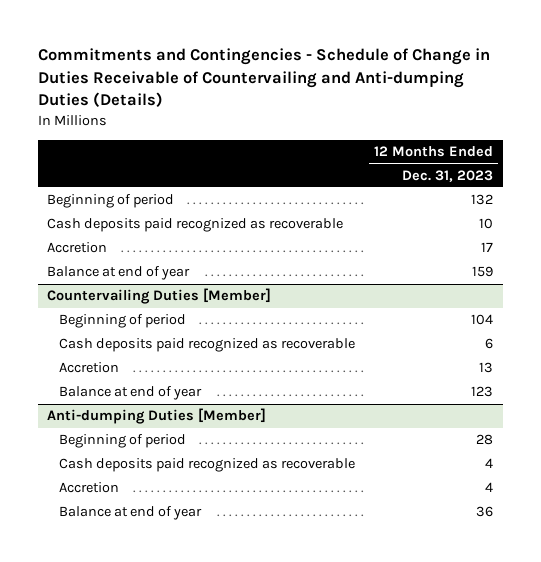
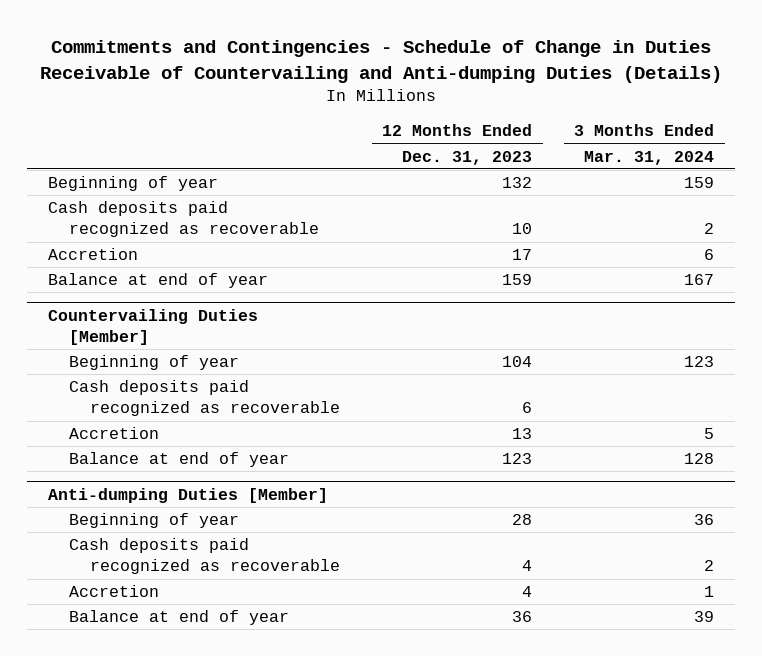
- | 12 Months Ended Dec. 31, 2023
+ | 12 Months Ended Dec. 31, 2023 | 3 Months Ended Mar. 31, 2024
- Beginning of period | 132
+ Beginning of year | 132 | 159
@ Countervailing Duties [Member]
- Beginning of period | 104
+ Beginning of year | 104 | 123
@ Anti-dumping Duties [Member]
- Beginning of period | 28
+ Beginning of year | 28 | 36

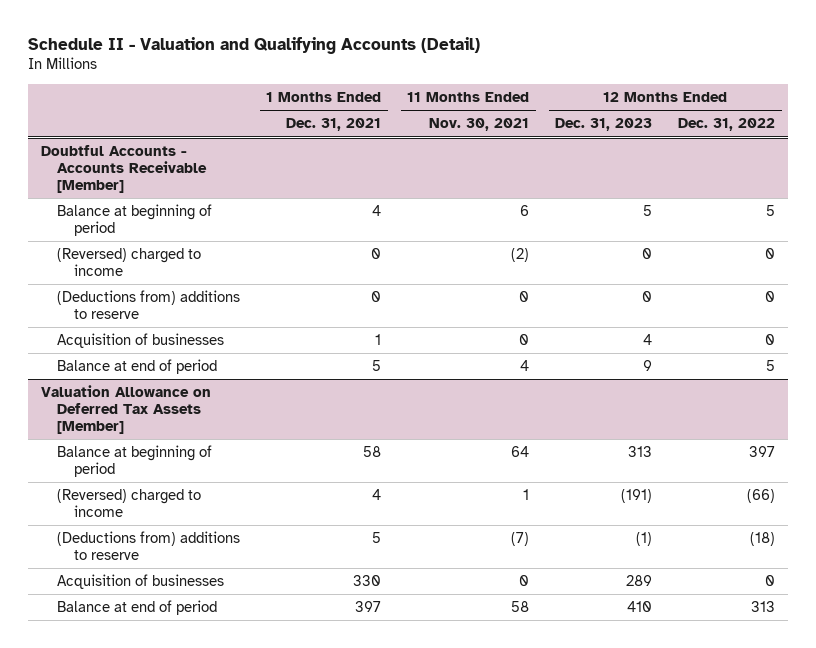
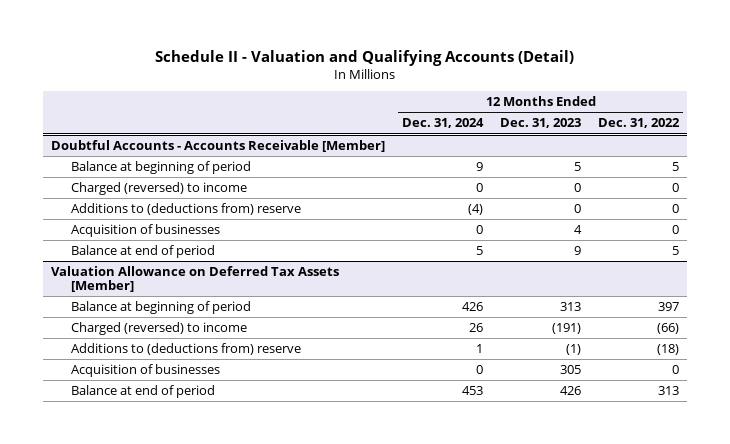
- | 1 Months Ended Dec. 31, 2021 | 11 Months Ended Nov. 30, 2021 | 12 Months Ended Dec. 31, 2023 | 12 Months Ended Dec. 31, 2022
+ | 12 Months Ended Dec. 31, 2024 | 12 Months Ended Dec. 31, 2023 | 12 Months Ended Dec. 31, 2022
@ Doubtful Accounts - Accounts Receivable [Member]
- (Reversed) charged to income | 0 | (2) | 0 | 0
- (Deductions from) additions to reserve | 0 | 0 | 0 | 0
+ Charged (reversed) to income | 0 | 0 | 0
+ Additions to (deductions from) reserve | (4) | 0 | 0
@ Valuation Allowance on Deferred Tax Assets [Member]
- (Reversed) charged to income | 4 | 1 | (191) | (66)
- (Deductions from) additions to reserve | 5 | (7) | (1) | (18)
- Acquisition of businesses | 330 | 0 | 289 | 0
- Balance at end of period | 397 | 58 | 410 | 313
+ Charged (reversed) to income | 26 | (191) | (66)
+ Additions to (deductions from) reserve | 1 | (1) | (18)
+ Acquisition of businesses | 0 | 305 | 0
+ Balance at end of period | 453 | 426 | 313

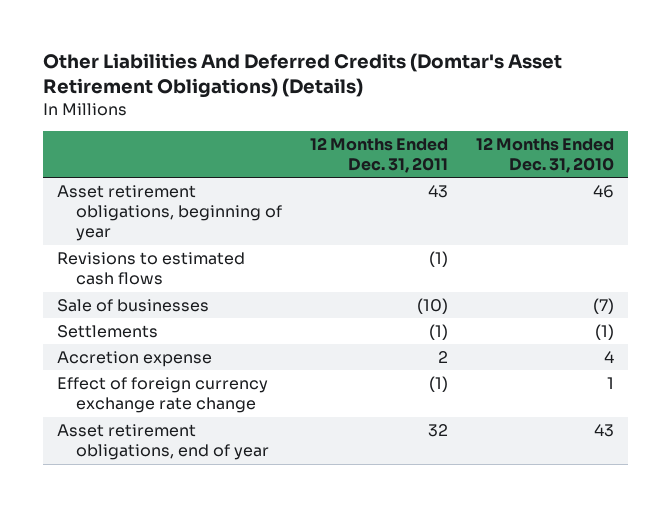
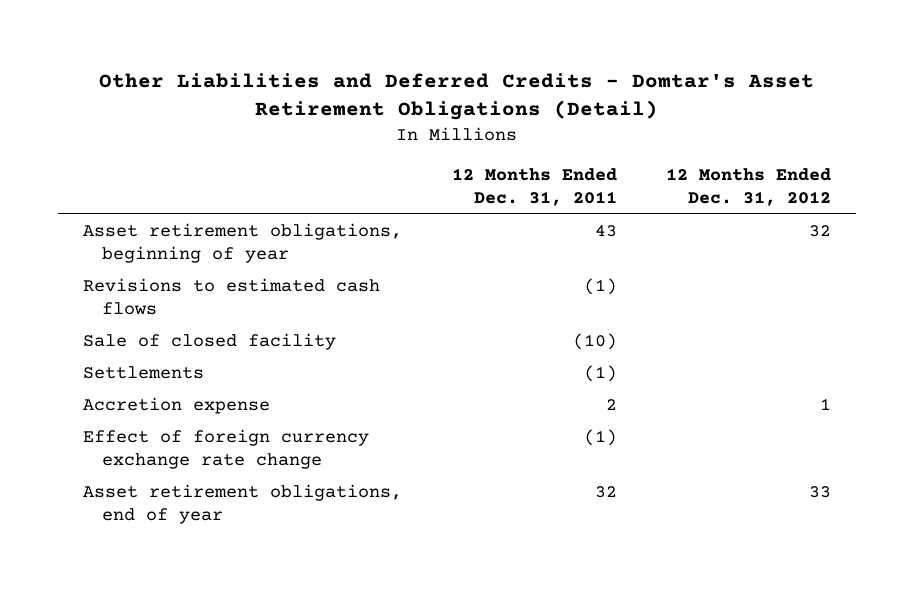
- Other Liabilities And Deferred Credits (Domtar's Asset Retirement Obligations) (Details)
+ Other Liabilities and Deferred Credits - Domtar's Asset Retirement Obligations (Detail)
- | 12 Months Ended Dec. 31, 2011 | 12 Months Ended Dec. 31, 2010
+ | 12 Months Ended Dec. 31, 2011 | 12 Months Ended Dec. 31, 2012
- Sale of businesses | (10) | (7)
+ Sale of closed facility | (10) |

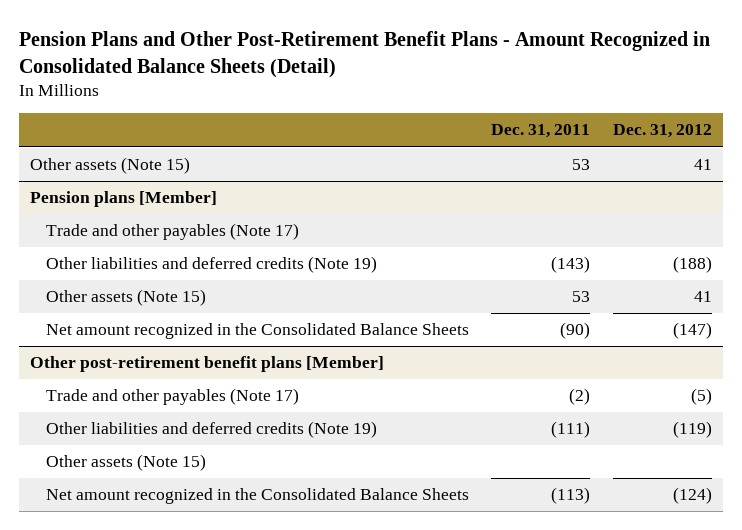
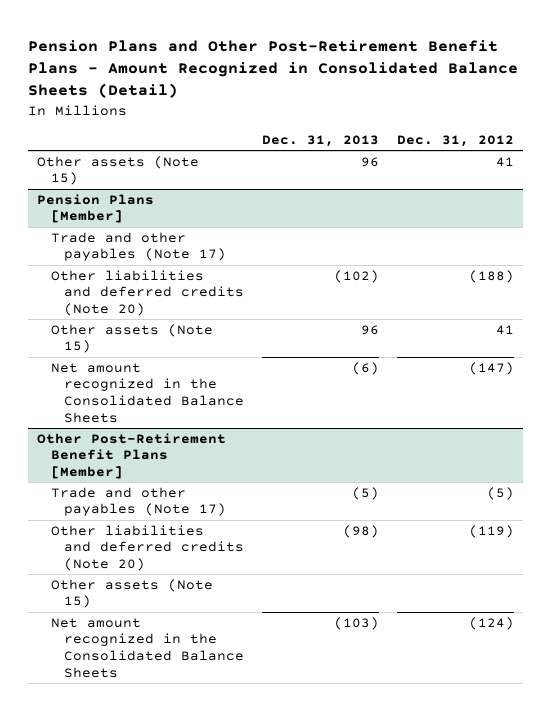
- | Dec. 31, 2011 | Dec. 31, 2012
+ | Dec. 31, 2013 | Dec. 31, 2012
- Pension plans [Member]
+ Pension Plans [Member]
- Other liabilities and deferred credits (Note 19) | (143) | (188)
+ Other liabilities and deferred credits (Note 20) | (102) | (188)
- Other post-retirement benefit plans [Member]
+ Other Post-Retirement Benefit Plans [Member]
- Other liabilities and deferred credits (Note 19) | (111) | (119)
+ Other liabilities and deferred credits (Note 20) | (98) | (119)

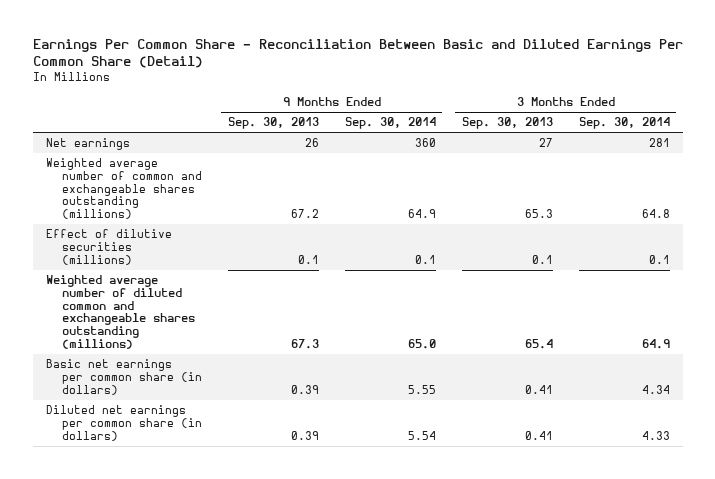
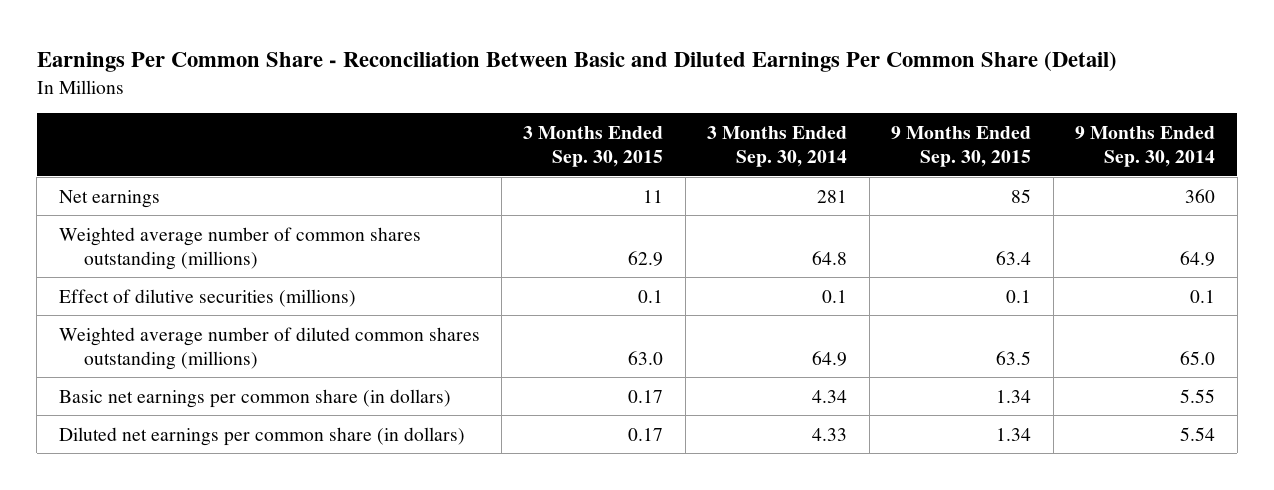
- | 9 Months Ended Sep. 30, 2013 | 9 Months Ended Sep. 30, 2014 | 3 Months Ended Sep. 30, 2013 | 3 Months Ended Sep. 30, 2014
+ | 3 Months Ended Sep. 30, 2015 | 3 Months Ended Sep. 30, 2014 | 9 Months Ended Sep. 30, 2015 | 9 Months Ended Sep. 30, 2014
- Weighted average number of common and exchangeable shares outstanding (millions) | 67.2 | 64.9 | 65.3 | 64.8
+ Weighted average number of common shares outstanding (millions) | 62.9 | 64.8 | 63.4 | 64.9
- Weighted average number of diluted common and exchangeable shares outstanding (millions) | 67.3 | 65.0 | 65.4 | 64.9
+ Weighted average number of diluted common shares outstanding (millions) | 63.0 | 64.9 | 63.5 | 65.0

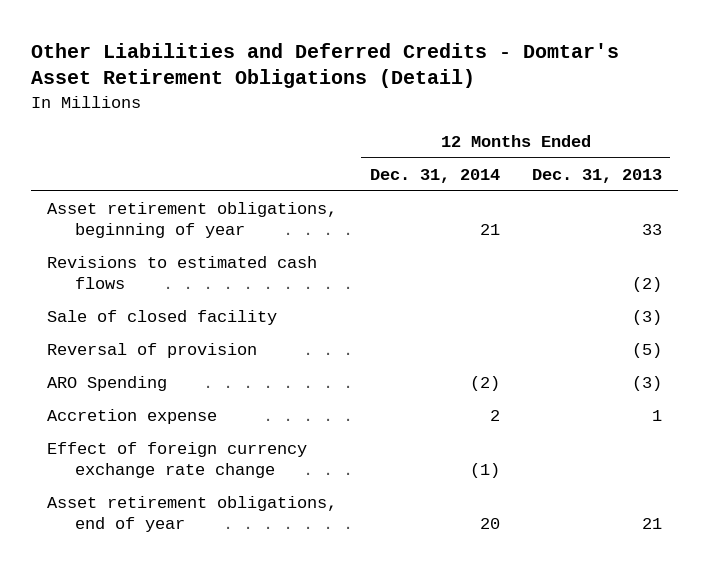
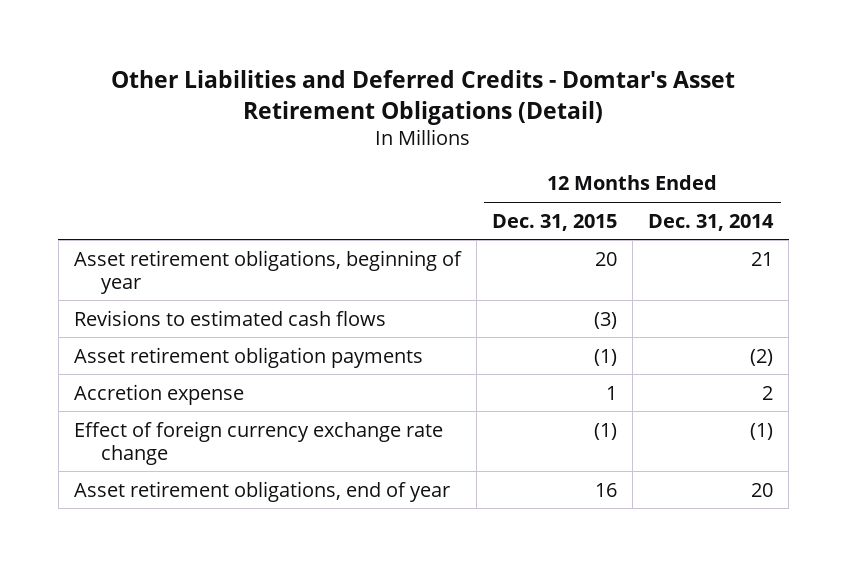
- | 12 Months Ended Dec. 31, 2014 | 12 Months Ended Dec. 31, 2013
+ | 12 Months Ended Dec. 31, 2015 | 12 Months Ended Dec. 31, 2014
- Sale of closed facility | | (3)
- Reversal of provision | | (5)
- ARO Spending | (2) | (3)
+ Asset retirement obligation payments | (1) | (2)

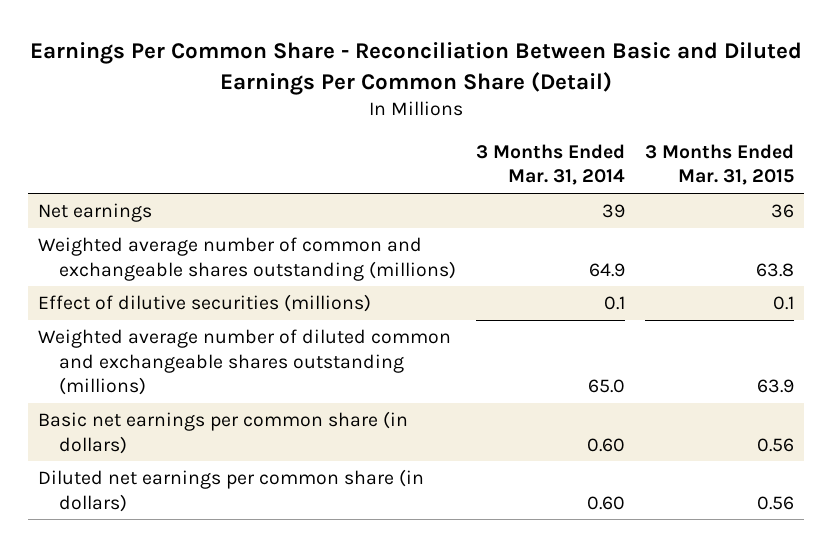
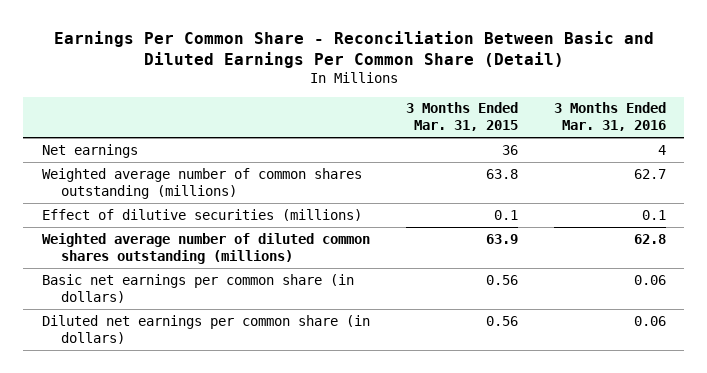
- | 3 Months Ended Mar. 31, 2014 | 3 Months Ended Mar. 31, 2015
+ | 3 Months Ended Mar. 31, 2015 | 3 Months Ended Mar. 31, 2016
- Weighted average number of common and exchangeable shares outstanding (millions) | 64.9 | 63.8
+ Weighted average number of common shares outstanding (millions) | 63.8 | 62.7
- Weighted average number of diluted common and exchangeable shares outstanding (millions) | 65.0 | 63.9
+ Weighted average number of diluted common shares outstanding (millions) | 63.9 | 62.8

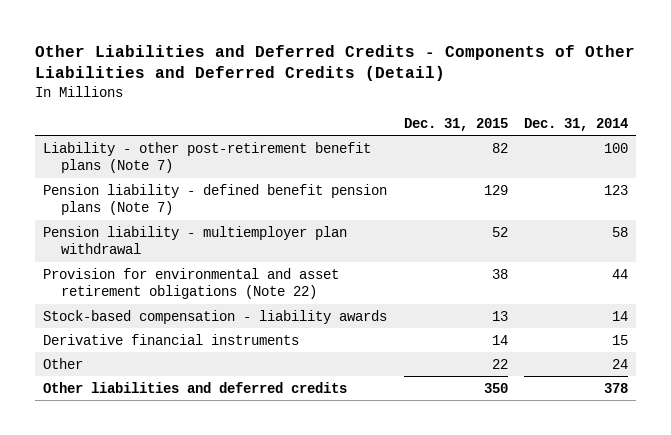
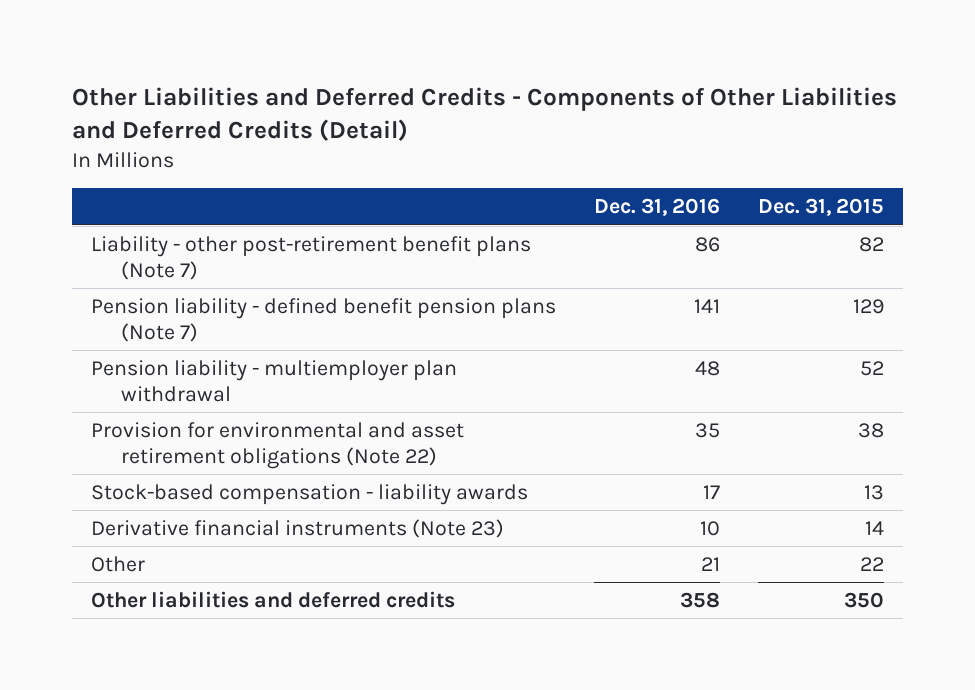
- | Dec. 31, 2015 | Dec. 31, 2014
+ | Dec. 31, 2016 | Dec. 31, 2015
- Derivative financial instruments | 14 | 15
+ Derivative financial instruments (Note 23) | 10 | 14

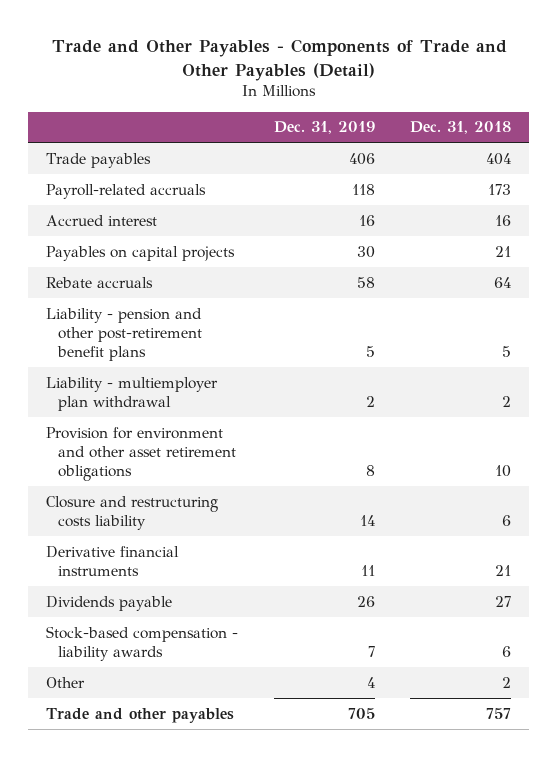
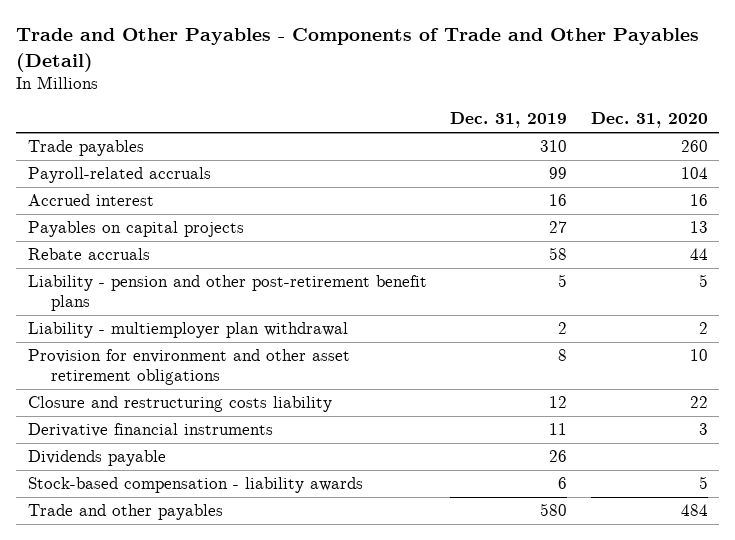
- | Dec. 31, 2019 | Dec. 31, 2018
+ | Dec. 31, 2019 | Dec. 31, 2020
- Trade payables | 406 | 404
- Payroll-related accruals | 118 | 173
+ Trade payables | 310 | 260
+ Payroll-related accruals | 99 | 104
- Payables on capital projects | 30 | 21
+ Payables on capital projects | 27 | 13
- Closure and restructuring costs liability | 14 | 6
+ Closure and restructuring costs liability | 12 | 22
- Stock-based compensation - liability awards | 7 | 6
- Other | 4 | 2
- Trade and other payables | 705 | 757
+ Stock-based compensation - liability awards | 6 | 5
+ Trade and other payables | 580 | 484

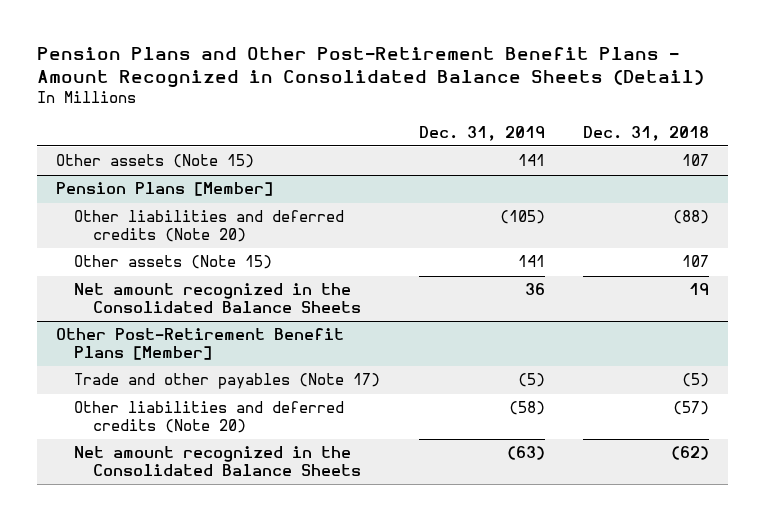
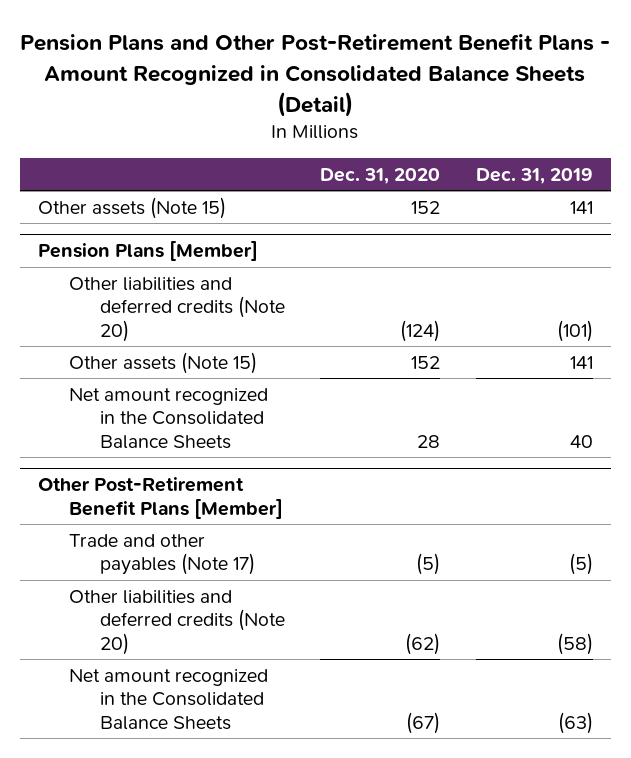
- | Dec. 31, 2019 | Dec. 31, 2018
+ | Dec. 31, 2020 | Dec. 31, 2019
@ Pension Plans [Member]
- Other liabilities and deferred credits (Note 20) | (105) | (88)
+ Other liabilities and deferred credits (Note 20) | (124) | (101)
- Net amount recognized in the Consolidated Balance Sheets | 36 | 19
+ Net amount recognized in the Consolidated Balance Sheets | 28 | 40

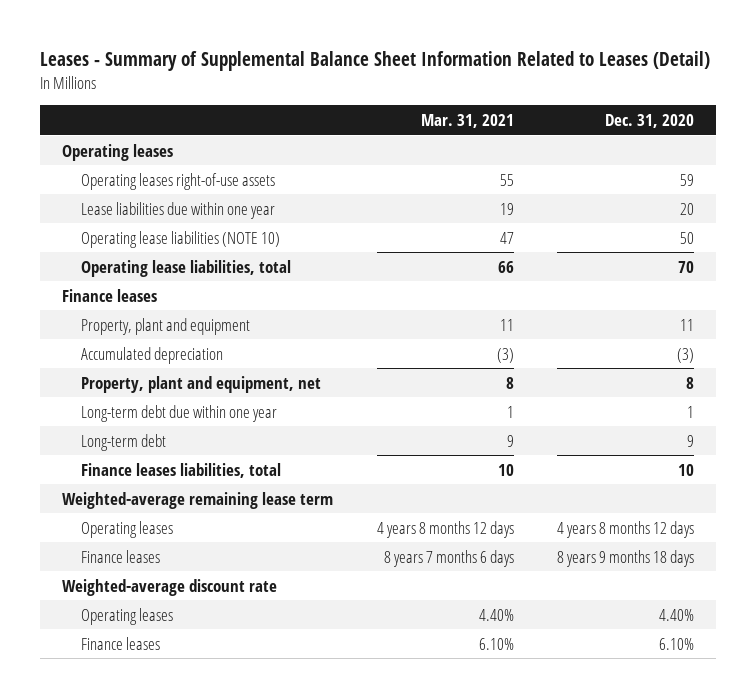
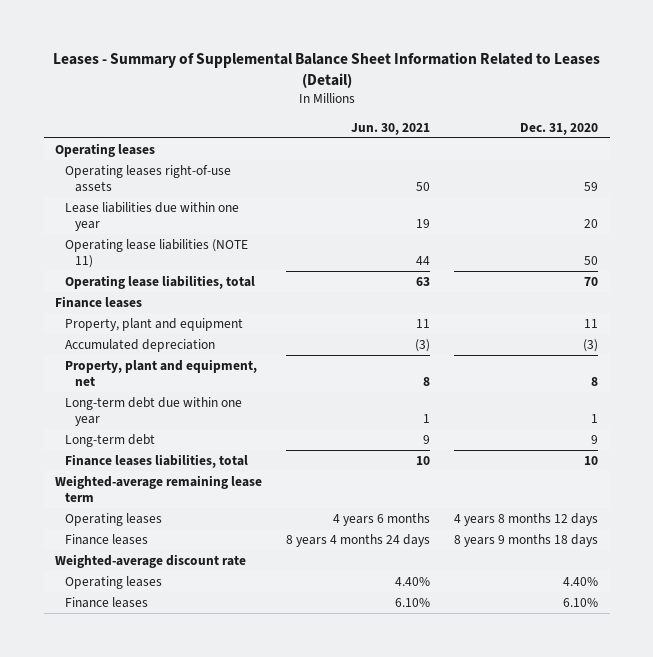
- | Mar. 31, 2021 | Dec. 31, 2020
+ | Jun. 30, 2021 | Dec. 31, 2020
- Operating lease liabilities (NOTE 10) | 47 | 50
+ Operating lease liabilities (NOTE 11) | 44 | 50

